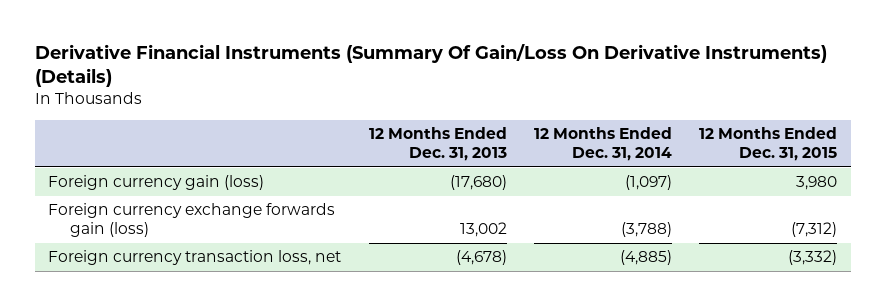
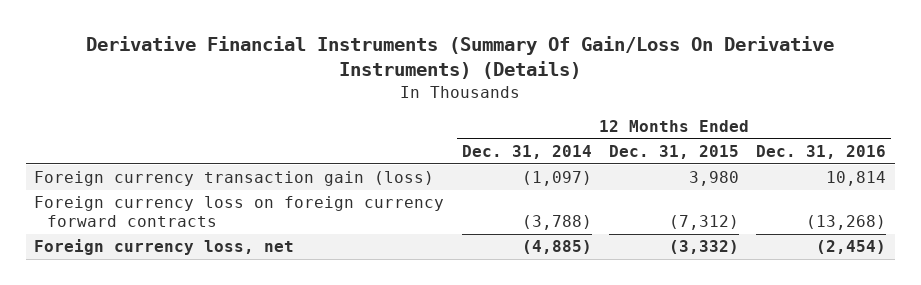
- | 12 Months Ended Dec. 31, 2013 | 12 Months Ended Dec. 31, 2014 | 12 Months Ended Dec. 31, 2015
+ | 12 Months Ended Dec. 31, 2014 | 12 Months Ended Dec. 31, 2015 | 12 Months Ended Dec. 31, 2016
- Foreign currency gain (loss) | (17,680) | (1,097) | 3,980
- Foreign currency exchange forwards gain (loss) | 13,002 | (3,788) | (7,312)
- Foreign currency transaction loss, net | (4,678) | (4,885) | (3,332)
+ Foreign currency transaction gain (loss) | (1,097) | 3,980 | 10,814
+ Foreign currency loss on foreign currency forward contracts | (3,788) | (7,312) | (13,268)
+ Foreign currency loss, net | (4,885) | (3,332) | (2,454)

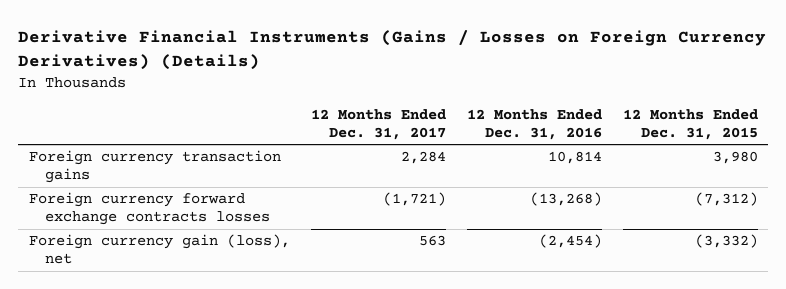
- Derivative Financial Instruments (Summary Of Gain/Loss On Derivative Instruments) (Details)
+ Derivative Financial Instruments (Gains / Losses on Foreign Currency Derivatives) (Details)
- | 12 Months Ended Dec. 31, 2014 | 12 Months Ended Dec. 31, 2015 | 12 Months Ended Dec. 31, 2016
+ | 12 Months Ended Dec. 31, 2017 | 12 Months Ended Dec. 31, 2016 | 12 Months Ended Dec. 31, 2015
- Foreign currency transaction gain (loss) | (1,097) | 3,980 | 10,814
- Foreign currency loss on foreign currency forward contracts | (3,788) | (7,312) | (13,268)
- Foreign currency loss, net | (4,885) | (3,332) | (2,454)
+ Foreign currency transaction gains | 2,284 | 10,814 | 3,980
+ Foreign currency forward exchange contracts losses | (1,721) | (13,268) | (7,312)
+ Foreign currency gain (loss), net | 563 | (2,454) | (3,332)

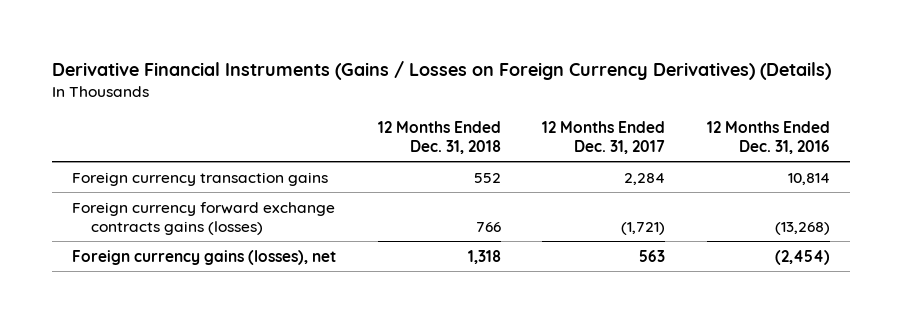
- | 12 Months Ended Dec. 31, 2017 | 12 Months Ended Dec. 31, 2016 | 12 Months Ended Dec. 31, 2015
+ | 12 Months Ended Dec. 31, 2018 | 12 Months Ended Dec. 31, 2017 | 12 Months Ended Dec. 31, 2016
- Foreign currency forward exchange contracts losses | (1,721) | (13,268) | (7,312)
- Foreign currency gain (loss), net | 563 | (2,454) | (3,332)
+ Foreign currency forward exchange contracts gains (losses) | 766 | (1,721) | (13,268)
+ Foreign currency gains (losses), net | 1,318 | 563 | (2,454)

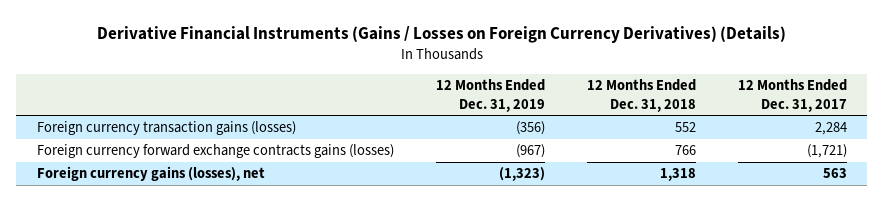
- | 12 Months Ended Dec. 31, 2018 | 12 Months Ended Dec. 31, 2017 | 12 Months Ended Dec. 31, 2016
+ | 12 Months Ended Dec. 31, 2019 | 12 Months Ended Dec. 31, 2018 | 12 Months Ended Dec. 31, 2017
- Foreign currency transaction gains | 552 | 2,284 | 10,814
+ Foreign currency transaction gains (losses) | (356) | 552 | 2,284

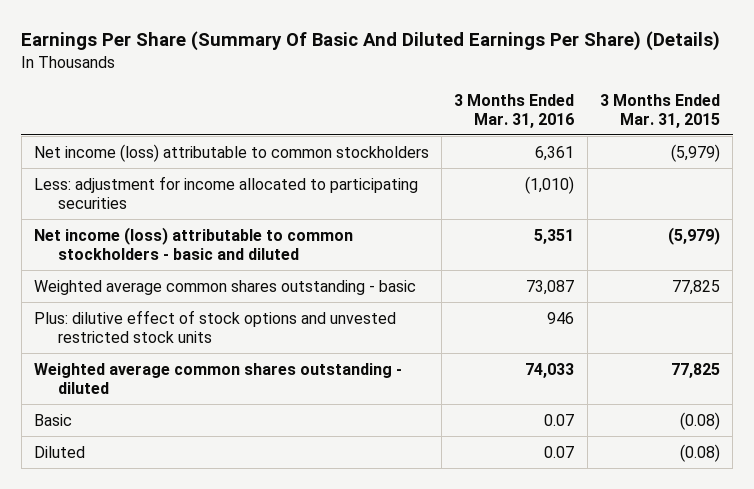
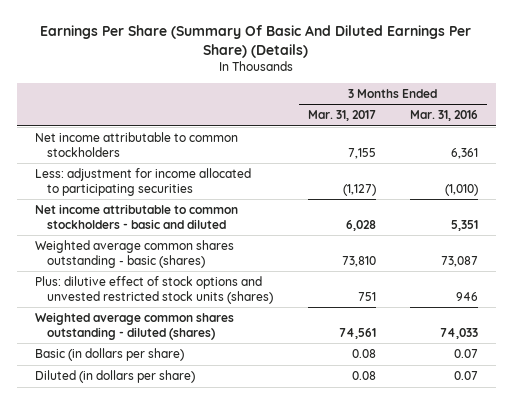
- | 3 Months Ended Mar. 31, 2016 | 3 Months Ended Mar. 31, 2015
+ | 3 Months Ended Mar. 31, 2017 | 3 Months Ended Mar. 31, 2016
- Net income (loss) attributable to common stockholders | 6,361 | (5,979)
+ Net income attributable to common stockholders | 7,155 | 6,361
- Net income (loss) attributable to common stockholders - basic and diluted | 5,351 | (5,979)
- Weighted average common shares outstanding - basic | 73,087 | 77,825
- Plus: dilutive effect of stock options and unvested restricted stock units | 946 |
- Weighted average common shares outstanding - diluted | 74,033 | 77,825
- Basic | 0.07 | (0.08)
- Diluted | 0.07 | (0.08)
+ Net income attributable to common stockholders - basic and diluted | 6,028 | 5,351
+ Weighted average common shares outstanding - basic (shares) | 73,810 | 73,087
+ Plus: dilutive effect of stock options and unvested restricted stock units (shares) | 751 | 946
+ Weighted average common shares outstanding - diluted (shares) | 74,561 | 74,033
+ Basic (in dollars per share) | 0.08 | 0.07
+ Diluted (in dollars per share) | 0.08 | 0.07

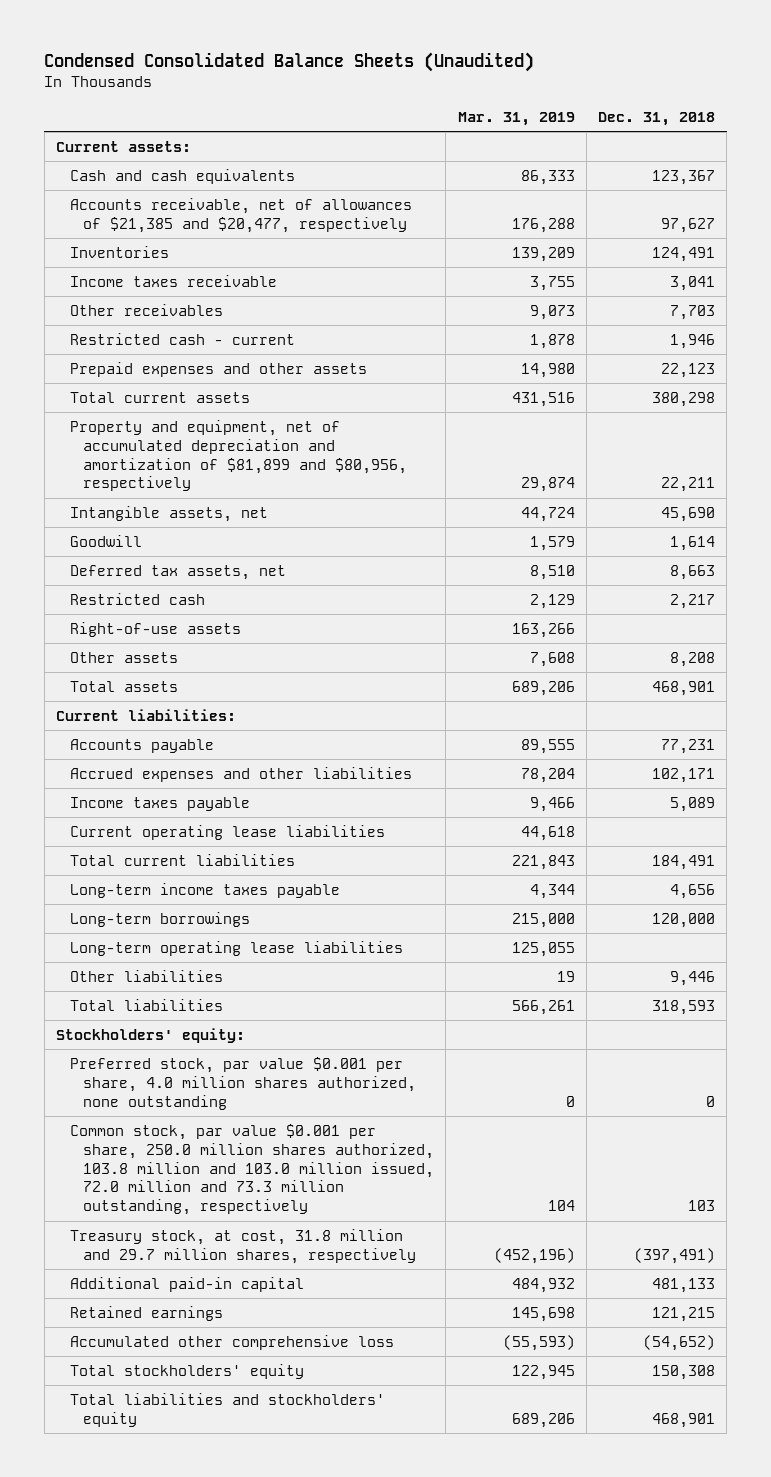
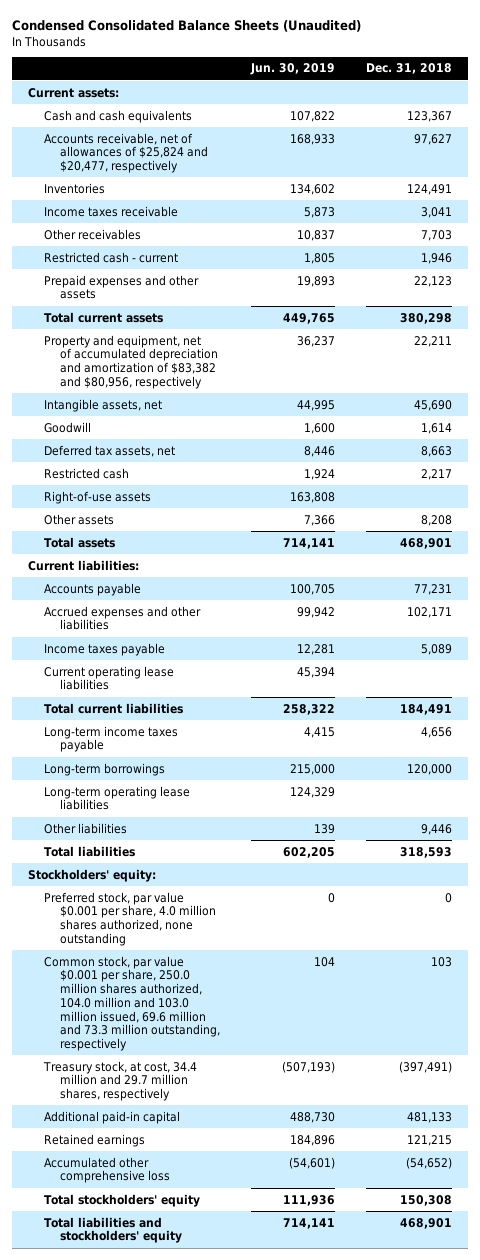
- | Mar. 31, 2019 | Dec. 31, 2018
+ | Jun. 30, 2019 | Dec. 31, 2018
- Accounts receivable, net of allowances of $21,385 and $20,477, respectively | 176,288 | 97,627
+ Accounts receivable, net of allowances of $25,824 and $20,477, respectively | 168,933 | 97,627
- Property and equipment, net of accumulated depreciation and amortization of $81,899 and $80,956, respectively | 29,874 | 22,211
+ Property and equipment, net of accumulated depreciation and amortization of $83,382 and $80,956, respectively | 36,237 | 22,211
- Common stock, par value $0.001 per share, 250.0 million shares authorized, 103.8 million and 103.0 million issued, 72.0 million and 73.3 million outstanding, respectively | 104 | 103
- Treasury stock, at cost, 31.8 million and 29.7 million shares, respectively | (452,196) | (397,491)
+ Common stock, par value $0.001 per share, 250.0 million shares authorized, 104.0 million and 103.0 million issued, 69.6 million and 73.3 million outstanding, respectively | 104 | 103
+ Treasury stock, at cost, 34.4 million and 29.7 million shares, respectively | (507,193) | (397,491)

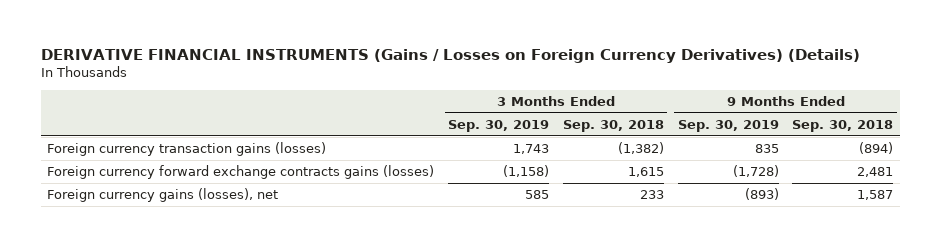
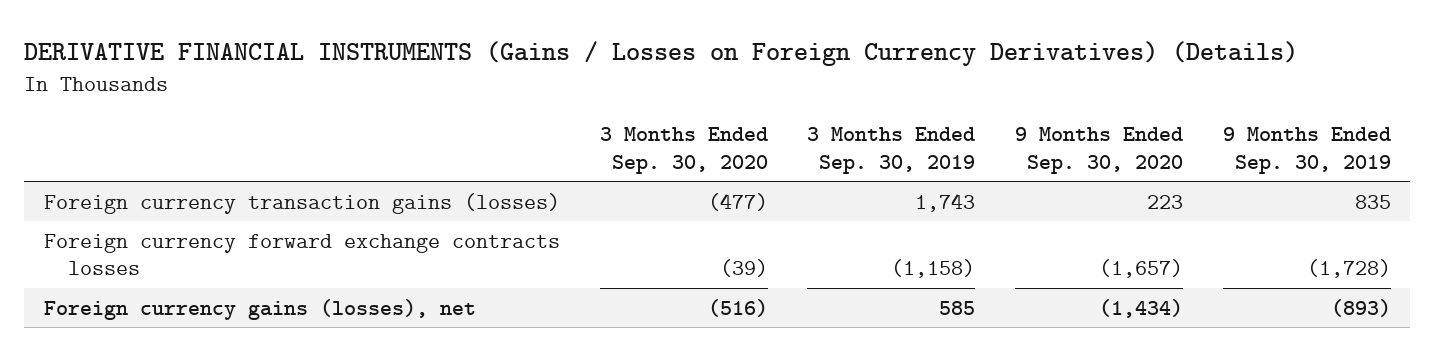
- | 3 Months Ended Sep. 30, 2019 | 3 Months Ended Sep. 30, 2018 | 9 Months Ended Sep. 30, 2019 | 9 Months Ended Sep. 30, 2018
+ | 3 Months Ended Sep. 30, 2020 | 3 Months Ended Sep. 30, 2019 | 9 Months Ended Sep. 30, 2020 | 9 Months Ended Sep. 30, 2019
- Foreign currency forward exchange contracts gains (losses) | (1,158) | 1,615 | (1,728) | 2,481
+ Foreign currency forward exchange contracts losses | (39) | (1,158) | (1,657) | (1,728)

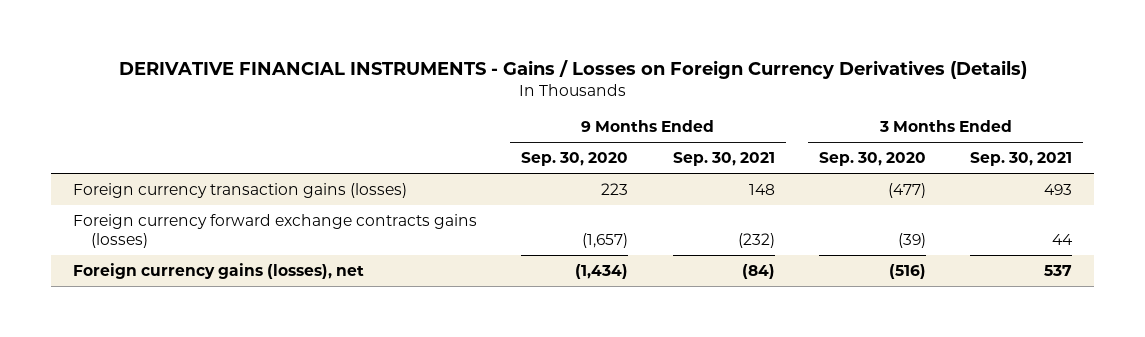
- DERIVATIVE FINANCIAL INSTRUMENTS (Gains / Losses on Foreign Currency Derivatives) (Details)
+ DERIVATIVE FINANCIAL INSTRUMENTS - Gains / Losses on Foreign Currency Derivatives (Details)
- | 3 Months Ended Sep. 30, 2020 | 3 Months Ended Sep. 30, 2019 | 9 Months Ended Sep. 30, 2020 | 9 Months Ended Sep. 30, 2019
+ | 9 Months Ended Sep. 30, 2020 | 9 Months Ended Sep. 30, 2021 | 3 Months Ended Sep. 30, 2020 | 3 Months Ended Sep. 30, 2021
- Foreign currency forward exchange contracts losses | (39) | (1,158) | (1,657) | (1,728)
+ Foreign currency forward exchange contracts gains (losses) | (1,657) | (232) | (39) | 44

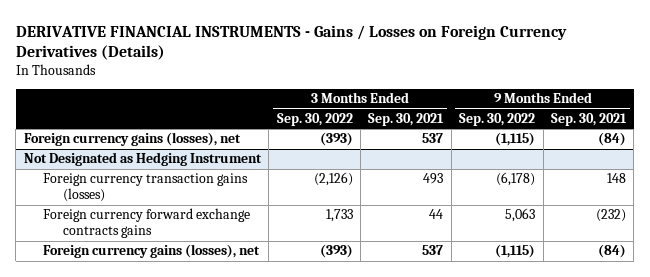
- | 9 Months Ended Sep. 30, 2020 | 9 Months Ended Sep. 30, 2021 | 3 Months Ended Sep. 30, 2020 | 3 Months Ended Sep. 30, 2021
+ | 3 Months Ended Sep. 30, 2022 | 3 Months Ended Sep. 30, 2021 | 9 Months Ended Sep. 30, 2022 | 9 Months Ended Sep. 30, 2021
+ Foreign currency gains (losses), net | (393) | 537 | (1,115) | (84)
+ Not Designated as Hedging Instrument
- Foreign currency forward exchange contracts gains (losses) | (1,657) | (232) | (39) | 44
+ Foreign currency forward exchange contracts gains | 1,733 | 44 | 5,063 | (232)

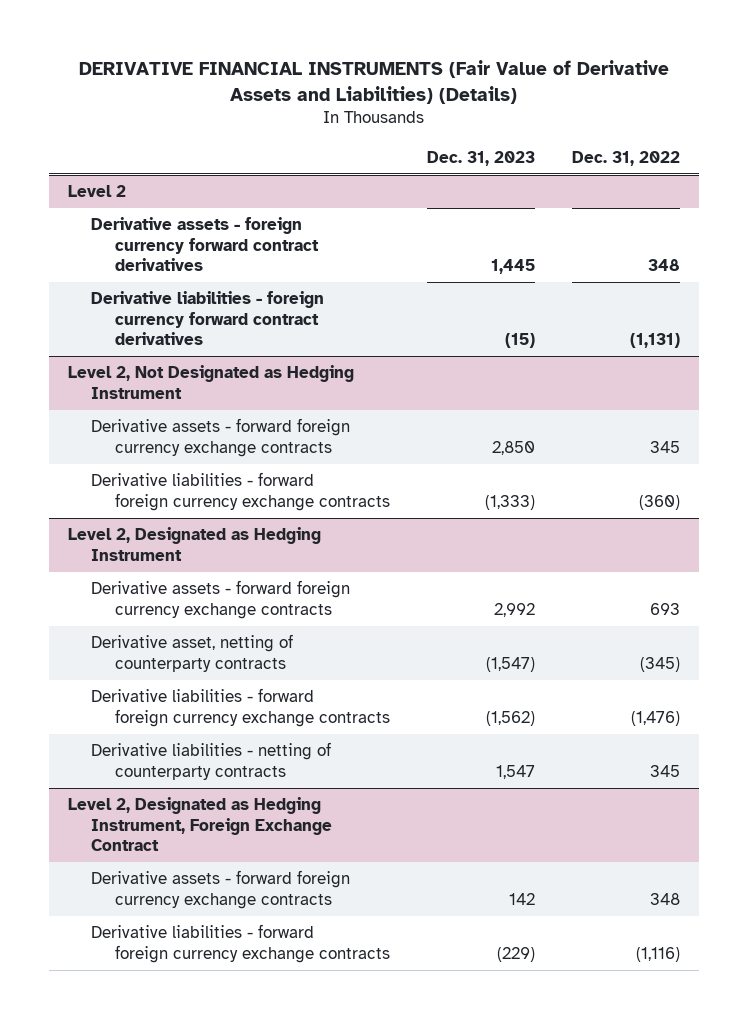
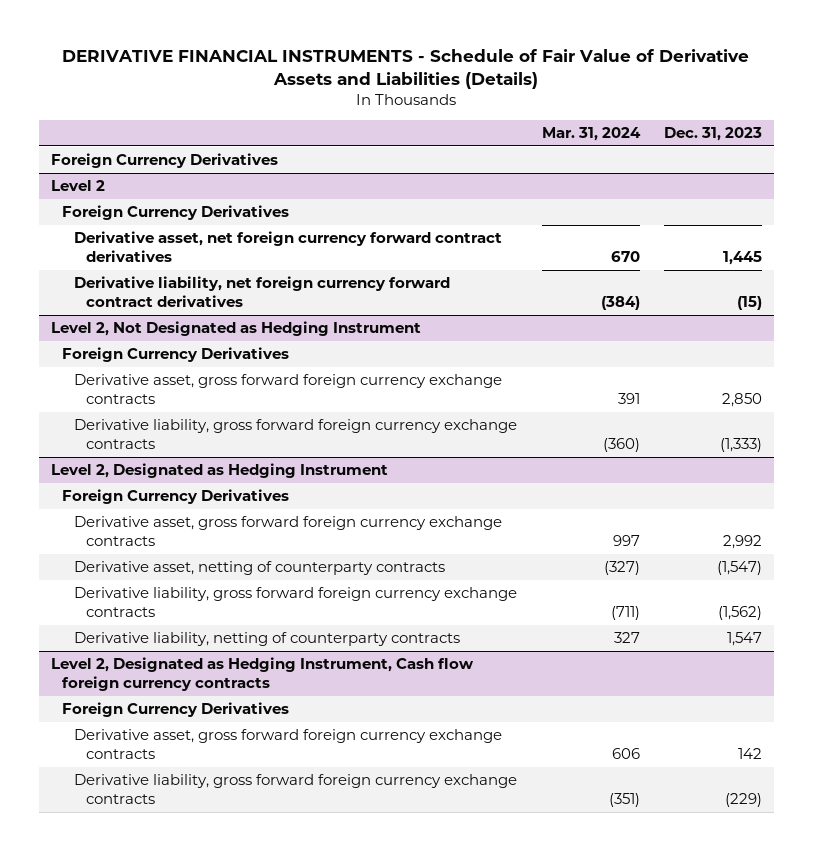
- DERIVATIVE FINANCIAL INSTRUMENTS (Fair Value of Derivative Assets and Liabilities) (Details)
+ DERIVATIVE FINANCIAL INSTRUMENTS - Schedule of Fair Value of Derivative Assets and Liabilities (Details)
- | Dec. 31, 2023 | Dec. 31, 2022
+ | Mar. 31, 2024 | Dec. 31, 2023
+ Foreign Currency Derivatives
@ Level 2
- Derivative assets - foreign currency forward contract derivatives | 1,445 | 348
- Derivative liabilities - foreign currency forward contract derivatives | (15) | (1,131)
+ Foreign Currency Derivatives
+ Derivative asset, net foreign currency forward contract derivatives | 670 | 1,445
+ Derivative liability, net foreign currency forward contract derivatives | (384) | (15)
@ Level 2, Not Designated as Hedging Instrument
- Derivative assets - forward foreign currency exchange contracts | 2,850 | 345
- Derivative liabilities - forward foreign currency exchange contracts | (1,333) | (360)
+ Foreign Currency Derivatives
+ Derivative asset, gross forward foreign currency exchange contracts | 391 | 2,850
+ Derivative liability, gross forward foreign currency exchange contracts | (360) | (1,333)
@ Level 2, Designated as Hedging Instrument
- Derivative assets - forward foreign currency exchange contracts | 2,992 | 693
+ Foreign Currency Derivatives
+ Derivative asset, gross forward foreign currency exchange contracts | 997 | 2,992
- Derivative liabilities - forward foreign currency exchange contracts | (1,562) | (1,476)
- Derivative liabilities - netting of counterparty contracts | 1,547 | 345
- Level 2, Designated as Hedging Instrument, Foreign Exchange Contract
- Derivative assets - forward foreign currency exchange contracts | 142 | 348
- Derivative liabilities - forward foreign currency exchange contracts | (229) | (1,116)
@ Level 2, Designated as Hedging Instrument
+ Derivative liability, gross forward foreign currency exchange contracts | (711) | (1,562)
+ Derivative liability, netting of counterparty contracts | 327 | 1,547
+ Level 2, Designated as Hedging Instrument, Cash flow foreign currency contracts
+ Foreign Currency Derivatives
+ Derivative asset, gross forward foreign currency exchange contracts | 606 | 142
+ Derivative liability, gross forward foreign currency exchange contracts | (351) | (229)

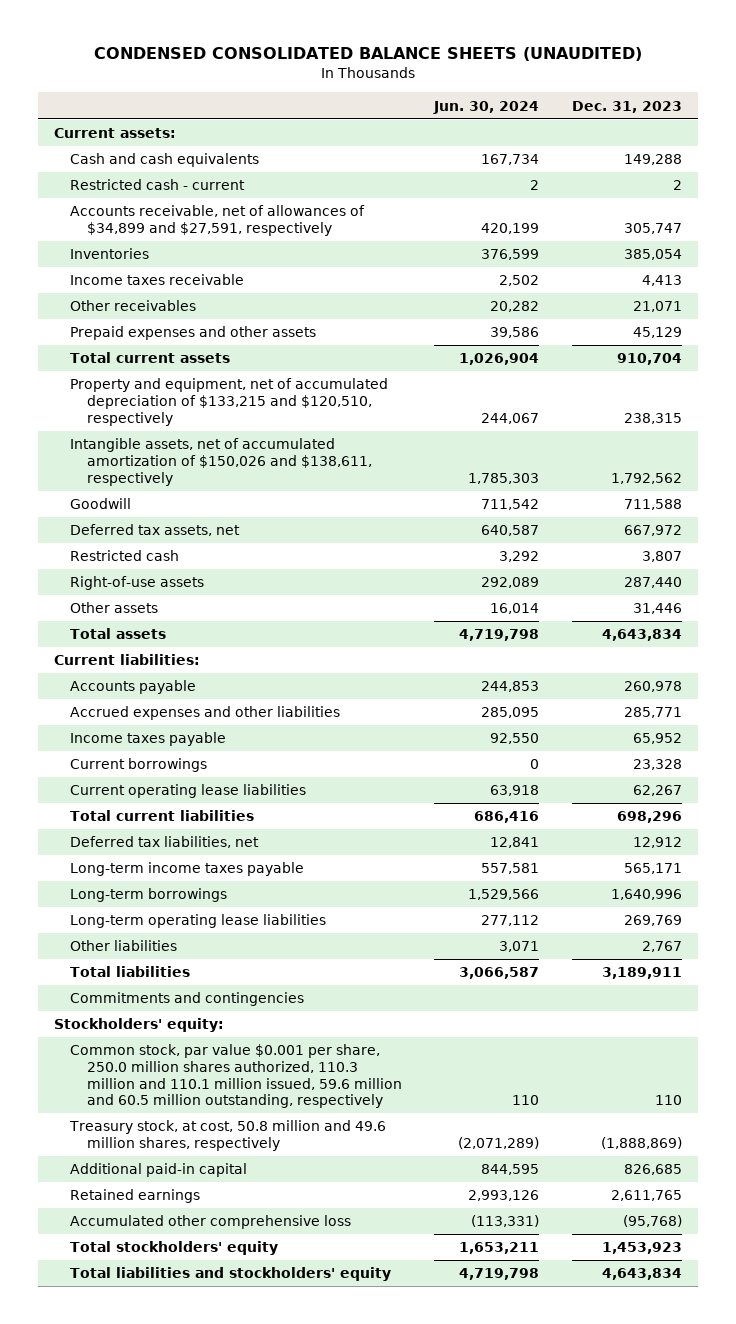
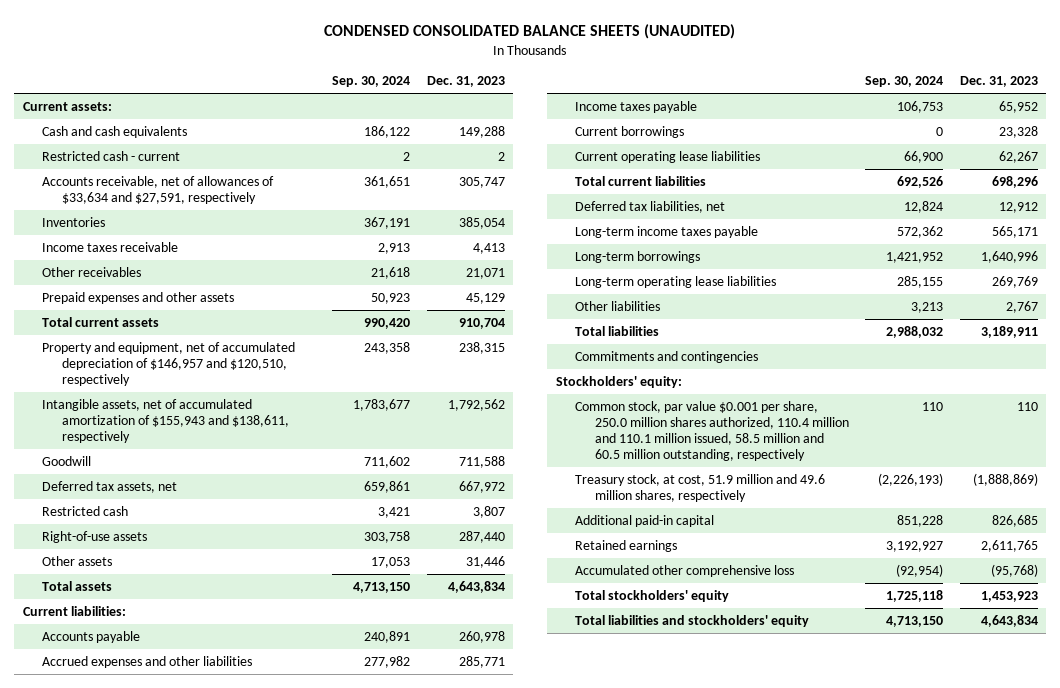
- | Jun. 30, 2024 | Dec. 31, 2023
+ | Sep. 30, 2024 | Dec. 31, 2023
- Accounts receivable, net of allowances of $34,899 and $27,591, respectively | 420,199 | 305,747
+ Accounts receivable, net of allowances of $33,634 and $27,591, respectively | 361,651 | 305,747
- Property and equipment, net of accumulated depreciation of $133,215 and $120,510, respectively | 244,067 | 238,315
- Intangible assets, net of accumulated amortization of $150,026 and $138,611, respectively | 1,785,303 | 1,792,562
+ Property and equipment, net of accumulated depreciation of $146,957 and $120,510, respectively | 243,358 | 238,315
+ Intangible assets, net of accumulated amortization of $155,943 and $138,611, respectively | 1,783,677 | 1,792,562
- Common stock, par value $0.001 per share, 250.0 million shares authorized, 110.3 million and 110.1 million issued, 59.6 million and 60.5 million outstanding, respectively | 110 | 110
- Treasury stock, at cost, 50.8 million and 49.6 million shares, respectively | (2,071,289) | (1,888,869)
+ Common stock, par value $0.001 per share, 250.0 million shares authorized, 110.4 million and 110.1 million issued, 58.5 million and 60.5 million outstanding, respectively | 110 | 110
+ Treasury stock, at cost, 51.9 million and 49.6 million shares, respectively | (2,226,193) | (1,888,869)

